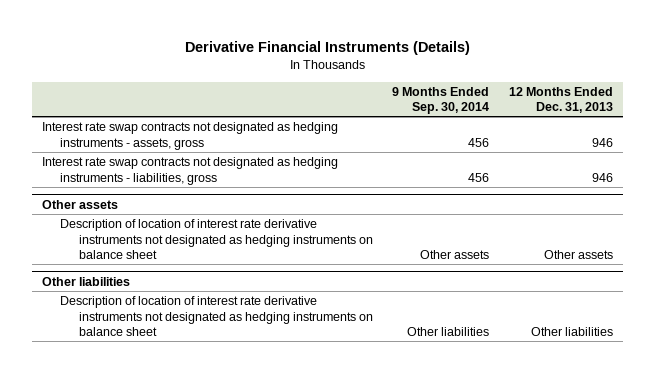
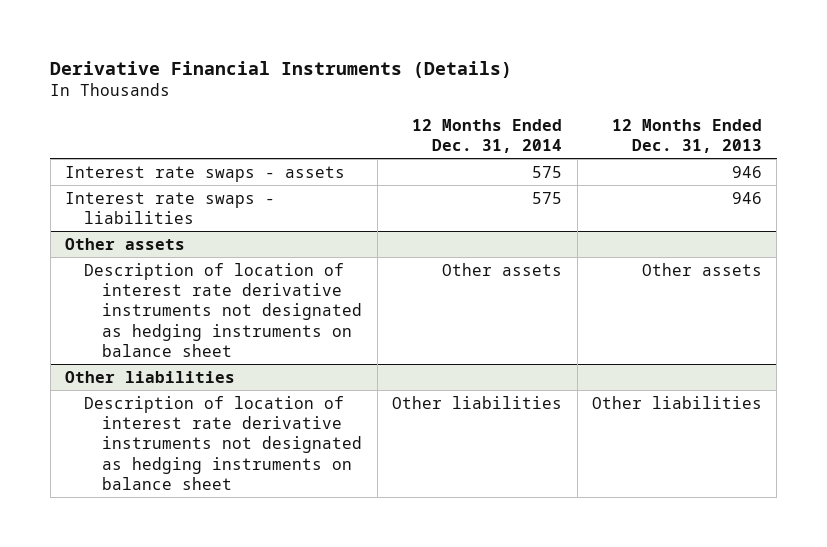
- | 9 Months Ended Sep. 30, 2014 | 12 Months Ended Dec. 31, 2013
+ | 12 Months Ended Dec. 31, 2014 | 12 Months Ended Dec. 31, 2013
- Interest rate swap contracts not designated as hedging instruments - assets, gross | 456 | 946
- Interest rate swap contracts not designated as hedging instruments - liabilities, gross | 456 | 946
+ Interest rate swaps - assets | 575 | 946
+ Interest rate swaps - liabilities | 575 | 946

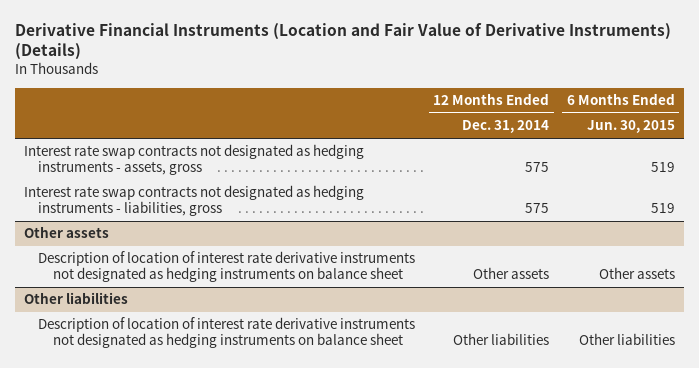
- Derivative Financial Instruments (Details)
+ Derivative Financial Instruments (Location and Fair Value of Derivative Instruments) (Details)
- | 12 Months Ended Dec. 31, 2014 | 12 Months Ended Dec. 31, 2013
+ | 12 Months Ended Dec. 31, 2014 | 6 Months Ended Jun. 30, 2015
- Interest rate swaps - assets | 575 | 946
- Interest rate swaps - liabilities | 575 | 946
+ Interest rate swap contracts not designated as hedging instruments - assets, gross | 575 | 519
+ Interest rate swap contracts not designated as hedging instruments - liabilities, gross | 575 | 519

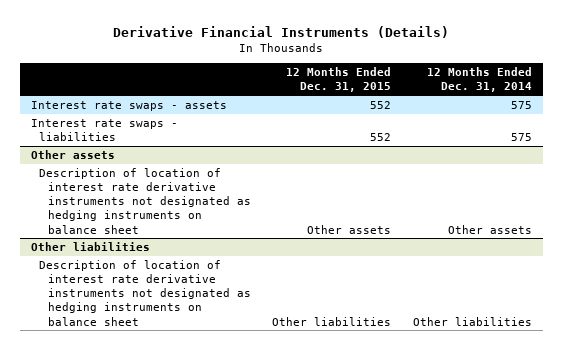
- Derivative Financial Instruments (Location and Fair Value of Derivative Instruments) (Details)
+ Derivative Financial Instruments (Details)
- | 12 Months Ended Dec. 31, 2014 | 6 Months Ended Jun. 30, 2015
+ | 12 Months Ended Dec. 31, 2015 | 12 Months Ended Dec. 31, 2014
- Interest rate swap contracts not designated as hedging instruments - assets, gross | 575 | 519
- Interest rate swap contracts not designated as hedging instruments - liabilities, gross | 575 | 519
+ Interest rate swaps - assets | 552 | 575
+ Interest rate swaps - liabilities | 552 | 575

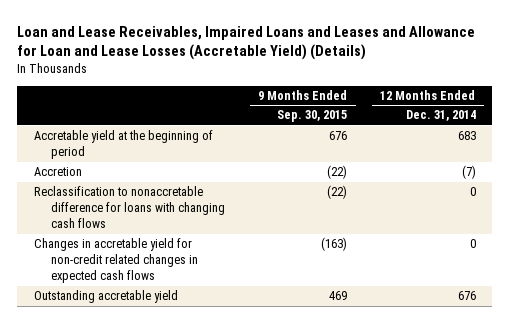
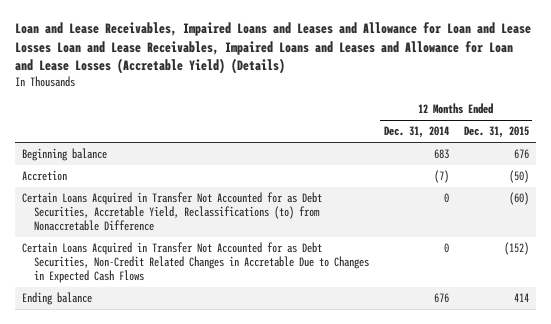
- Loan and Lease Receivables, Impaired Loans and Leases and Allowance for Loan and Lease Losses (Accretable Yield) (Details)
+ Loan and Lease Receivables, Impaired Loans and Leases and Allowance for Loan and Lease Losses Loan and Lease Receivables, Impaired Loans and Leases and Allowance for Loan and Lease Losses (Accretable Yield) (Details)
- | 9 Months Ended Sep. 30, 2015 | 12 Months Ended Dec. 31, 2014
+ | 12 Months Ended Dec. 31, 2014 | 12 Months Ended Dec. 31, 2015
- Accretable yield at the beginning of period | 676 | 683
+ Beginning balance | 683 | 676
- Reclassification to nonaccretable difference for loans with changing cash flows | (22) | 0
- Changes in accretable yield for non-credit related changes in expected cash flows | (163) | 0
- Outstanding accretable yield | 469 | 676
+ Certain Loans Acquired in Transfer Not Accounted for as Debt Securities, Accretable Yield, Reclassifications (to) from Nonaccretable Difference | 0 | (60)
+ Certain Loans Acquired in Transfer Not Accounted for as Debt Securities, Non-Credit Related Changes in Accretable Due to Changes in Expected Cash Flows | 0 | (152)
+ Ending balance | 676 | 414

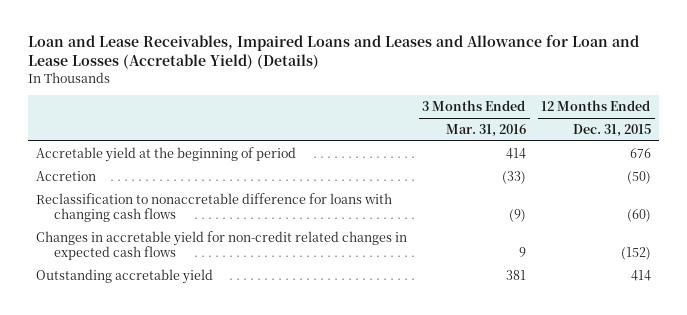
- Loan and Lease Receivables, Impaired Loans and Leases and Allowance for Loan and Lease Losses Loan and Lease Receivables, Impaired Loans and Leases and Allowance for Loan and Lease Losses (Accretable Yield) (Details)
+ Loan and Lease Receivables, Impaired Loans and Leases and Allowance for Loan and Lease Losses (Accretable Yield) (Details)
- | 12 Months Ended Dec. 31, 2014 | 12 Months Ended Dec. 31, 2015
+ | 3 Months Ended Mar. 31, 2016 | 12 Months Ended Dec. 31, 2015
- Beginning balance | 683 | 676
+ Accretable yield at the beginning of period | 414 | 676
- Certain Loans Acquired in Transfer Not Accounted for as Debt Securities, Accretable Yield, Reclassifications (to) from Nonaccretable Difference | 0 | (60)
- Certain Loans Acquired in Transfer Not Accounted for as Debt Securities, Non-Credit Related Changes in Accretable Due to Changes in Expected Cash Flows | 0 | (152)
- Ending balance | 676 | 414
+ Reclassification to nonaccretable difference for loans with changing cash flows | (9) | (60)
+ Changes in accretable yield for non-credit related changes in expected cash flows | 9 | (152)
+ Outstanding accretable yield | 381 | 414

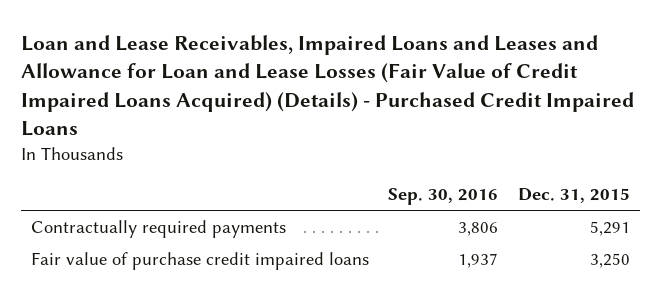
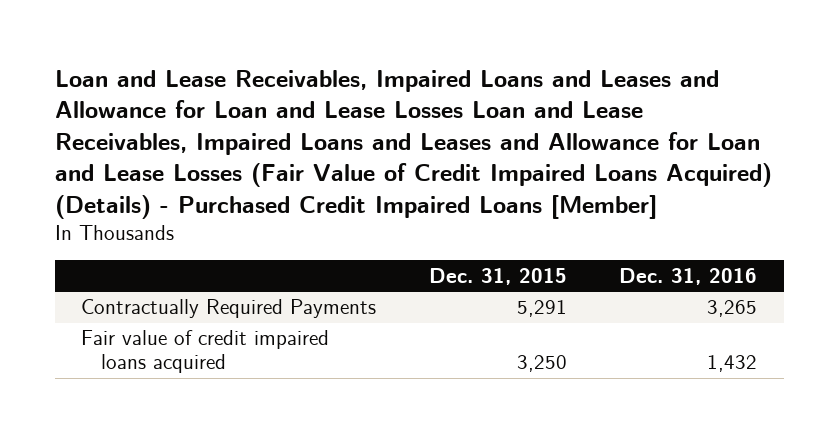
- Loan and Lease Receivables, Impaired Loans and Leases and Allowance for Loan and Lease Losses (Fair Value of Credit Impaired Loans Acquired) (Details) - Purchased Credit Impaired Loans
+ Loan and Lease Receivables, Impaired Loans and Leases and Allowance for Loan and Lease Losses Loan and Lease Receivables, Impaired Loans and Leases and Allowance for Loan and Lease Losses (Fair Value of Credit Impaired Loans Acquired) (Details) - Purchased Credit Impaired Loans [Member]
- | Sep. 30, 2016 | Dec. 31, 2015
+ | Dec. 31, 2015 | Dec. 31, 2016
- Contractually required payments | 3,806 | 5,291
- Fair value of purchase credit impaired loans | 1,937 | 3,250
+ Contractually Required Payments | 5,291 | 3,265
+ Fair value of credit impaired loans acquired | 3,250 | 1,432

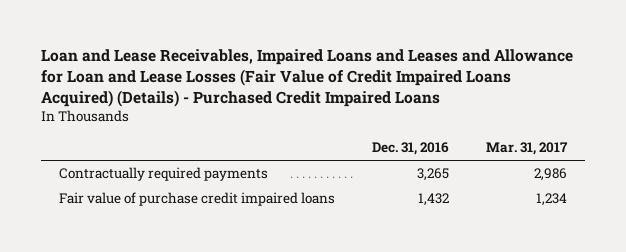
- Loan and Lease Receivables, Impaired Loans and Leases and Allowance for Loan and Lease Losses Loan and Lease Receivables, Impaired Loans and Leases and Allowance for Loan and Lease Losses (Fair Value of Credit Impaired Loans Acquired) (Details) - Purchased Credit Impaired Loans [Member]
+ Loan and Lease Receivables, Impaired Loans and Leases and Allowance for Loan and Lease Losses (Fair Value of Credit Impaired Loans Acquired) (Details) - Purchased Credit Impaired Loans
- | Dec. 31, 2015 | Dec. 31, 2016
+ | Dec. 31, 2016 | Mar. 31, 2017
- Contractually Required Payments | 5,291 | 3,265
- Fair value of credit impaired loans acquired | 3,250 | 1,432
+ Contractually required payments | 3,265 | 2,986
+ Fair value of purchase credit impaired loans | 1,432 | 1,234

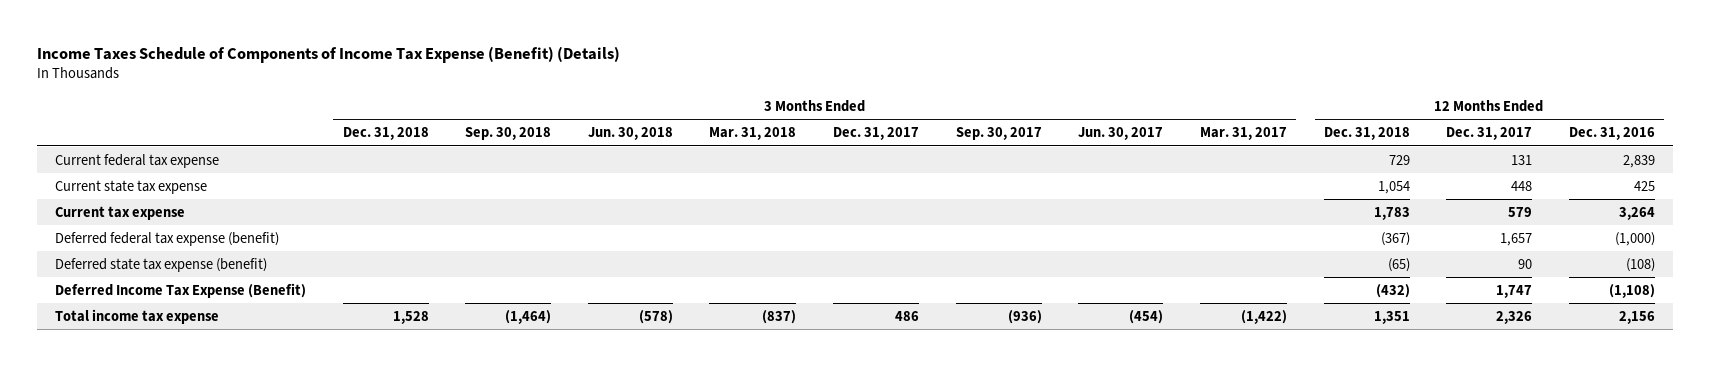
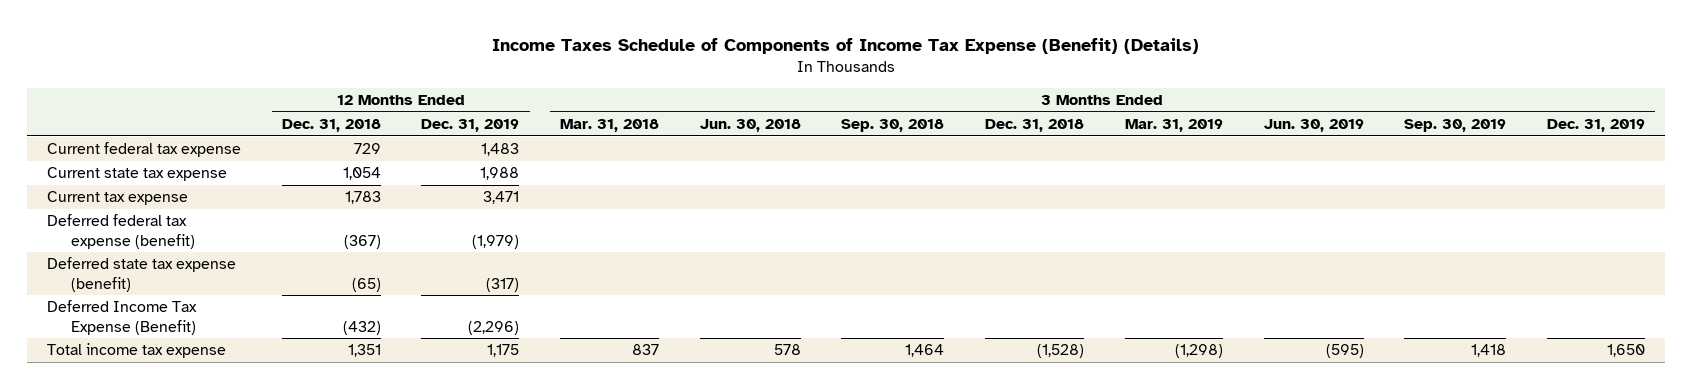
- | 3 Months Ended Dec. 31, 2018 | 3 Months Ended Sep. 30, 2018 | 3 Months Ended Jun. 30, 2018 | 3 Months Ended Mar. 31, 2018 | 3 Months Ended Dec. 31, 2017 | 3 Months Ended Sep. 30, 2017 | 3 Months Ended Jun. 30, 2017 | 3 Months Ended Mar. 31, 2017 | 12 Months Ended Dec. 31, 2018 | 12 Months Ended Dec. 31, 2017 | 12 Months Ended Dec. 31, 2016
+ | 12 Months Ended Dec. 31, 2018 | 12 Months Ended Dec. 31, 2019 | 3 Months Ended Mar. 31, 2018 | 3 Months Ended Jun. 30, 2018 | 3 Months Ended Sep. 30, 2018 | 3 Months Ended Dec. 31, 2018 | 3 Months Ended Mar. 31, 2019 | 3 Months Ended Jun. 30, 2019 | 3 Months Ended Sep. 30, 2019 | 3 Months Ended Dec. 31, 2019
- Total income tax expense | 1,528 | (1,464) | (578) | (837) | 486 | (936) | (454) | (1,422) | 1,351 | 2,326 | 2,156
+ Total income tax expense | 1,351 | 1,175 | 837 | 578 | 1,464 | (1,528) | (1,298) | (595) | 1,418 | 1,650

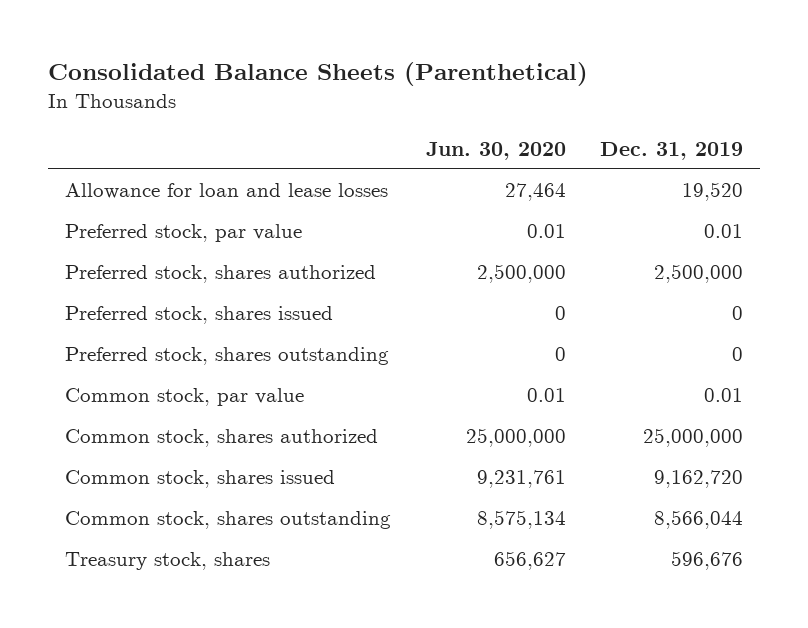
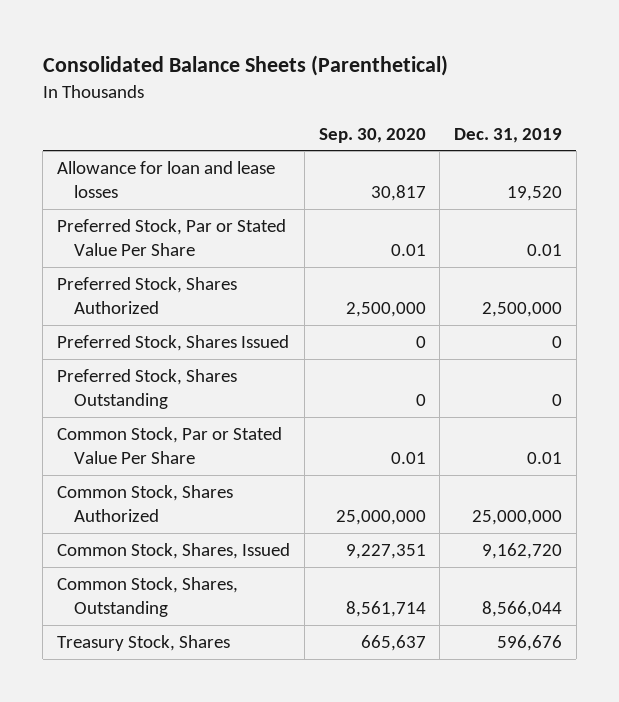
- | Jun. 30, 2020 | Dec. 31, 2019
+ | Sep. 30, 2020 | Dec. 31, 2019
- Preferred stock, par value | 0.01 | 0.01
- Preferred stock, shares authorized | 2,500,000 | 2,500,000
- Preferred stock, shares issued | 0 | 0
- Preferred stock, shares outstanding | 0 | 0
- Common stock, par value | 0.01 | 0.01
- Common stock, shares authorized | 25,000,000 | 25,000,000
- Common stock, shares issued | 9,231,761 | 9,162,720
- Common stock, shares outstanding | 8,575,134 | 8,566,044
- Treasury stock, shares | 656,627 | 596,676
+ Preferred Stock, Par or Stated Value Per Share | 0.01 | 0.01
+ Preferred Stock, Shares Authorized | 2,500,000 | 2,500,000
+ Preferred Stock, Shares Issued | 0 | 0
+ Preferred Stock, Shares Outstanding | 0 | 0
+ Common Stock, Par or Stated Value Per Share | 0.01 | 0.01
+ Common Stock, Shares Authorized | 25,000,000 | 25,000,000
+ Common Stock, Shares, Issued | 9,227,351 | 9,162,720
+ Common Stock, Shares, Outstanding | 8,561,714 | 8,566,044
+ Treasury Stock, Shares | 665,637 | 596,676

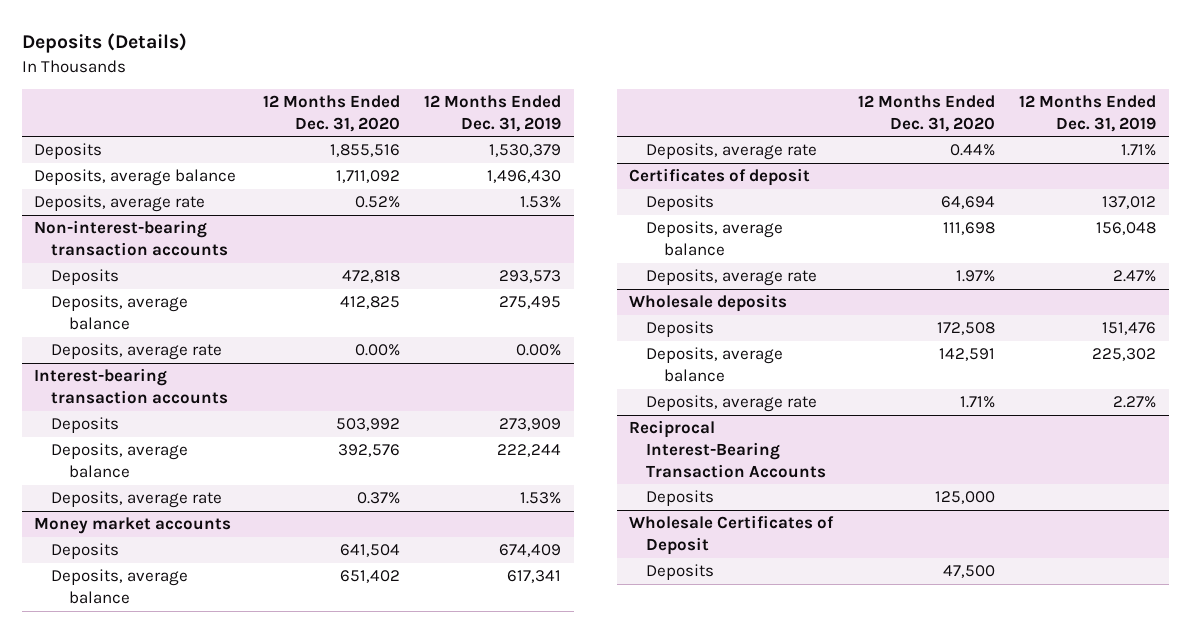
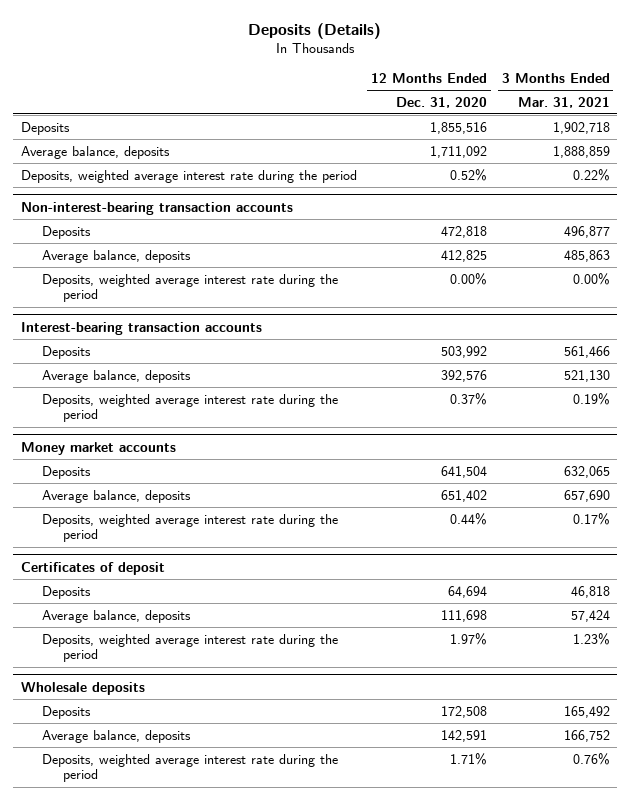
- | 12 Months Ended Dec. 31, 2020 | 12 Months Ended Dec. 31, 2019
+ | 12 Months Ended Dec. 31, 2020 | 3 Months Ended Mar. 31, 2021
- Deposits, average balance | 1,711,092 | 1,496,430
- Deposits, average rate | 0.52% | 1.53%
+ Average balance, deposits | 1,711,092 | 1,888,859
+ Deposits, weighted average interest rate during the period | 0.52% | 0.22%
@ Non-interest-bearing transaction accounts
- Deposits, average balance | 412,825 | 275,495
- Deposits, average rate | 0.00% | 0.00%
+ Average balance, deposits | 412,825 | 485,863
+ Deposits, weighted average interest rate during the period | 0.00% | 0.00%
@ Interest-bearing transaction accounts
- Deposits, average balance | 392,576 | 222,244
- Deposits, average rate | 0.37% | 1.53%
+ Average balance, deposits | 392,576 | 521,130
+ Deposits, weighted average interest rate during the period | 0.37% | 0.19%
@ Money market accounts
- Deposits, average balance | 651,402 | 617,341
- Deposits, average rate | 0.44% | 1.71%
+ Average balance, deposits | 651,402 | 657,690
+ Deposits, weighted average interest rate during the period | 0.44% | 0.17%
@ Certificates of deposit
- Deposits, average balance | 111,698 | 156,048
- Deposits, average rate | 1.97% | 2.47%
+ Average balance, deposits | 111,698 | 57,424
+ Deposits, weighted average interest rate during the period | 1.97% | 1.23%
@ Wholesale deposits
- Deposits, average balance | 142,591 | 225,302
- Deposits, average rate | 1.71% | 2.27%
- Reciprocal Interest-Bearing Transaction Accounts
- Deposits | 125,000 |
- Wholesale Certificates of Deposit
- Deposits | 47,500 |
@ Wholesale deposits
+ Average balance, deposits | 142,591 | 166,752
+ Deposits, weighted average interest rate during the period | 1.71% | 0.76%

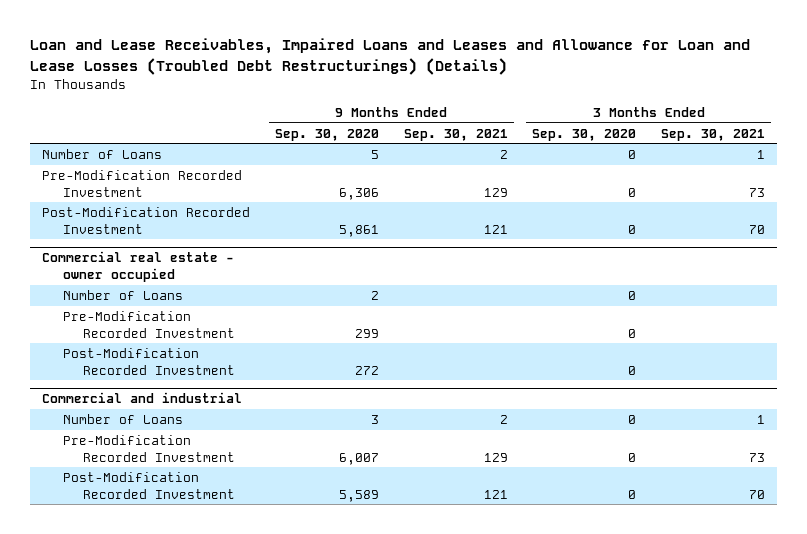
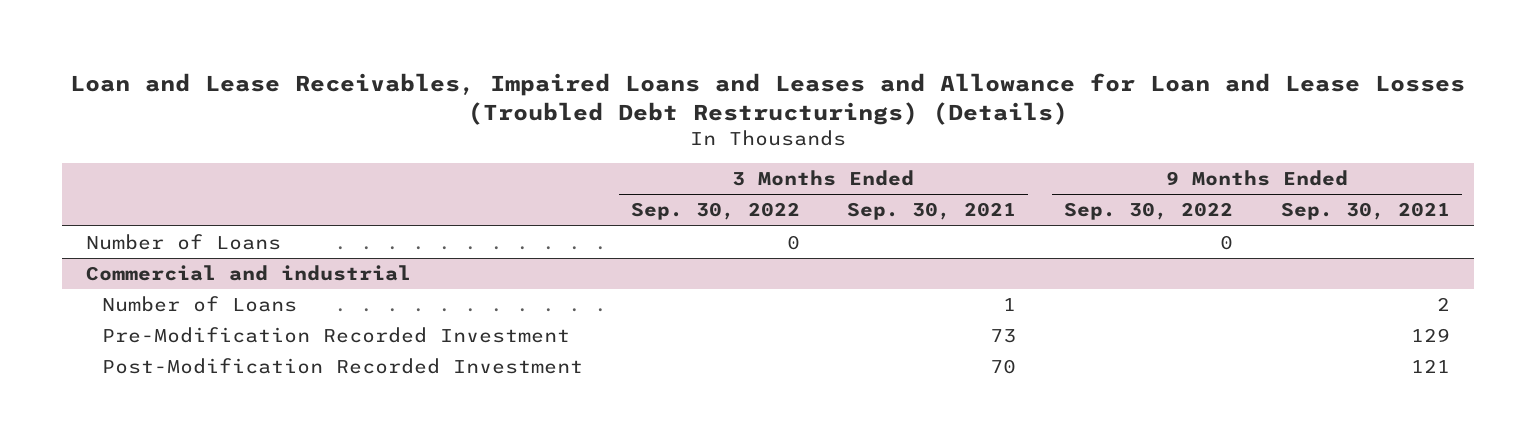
- | 9 Months Ended Sep. 30, 2020 | 9 Months Ended Sep. 30, 2021 | 3 Months Ended Sep. 30, 2020 | 3 Months Ended Sep. 30, 2021
+ | 3 Months Ended Sep. 30, 2022 | 3 Months Ended Sep. 30, 2021 | 9 Months Ended Sep. 30, 2022 | 9 Months Ended Sep. 30, 2021
- Number of Loans | 5 | 2 | 0 | 1
- Pre-Modification Recorded Investment | 6,306 | 129 | 0 | 73
- Post-Modification Recorded Investment | 5,861 | 121 | 0 | 70
- Commercial real estate - owner occupied
- Pre-Modification Recorded Investment | 299 | | 0 |
- Post-Modification Recorded Investment | 272 | | 0 |

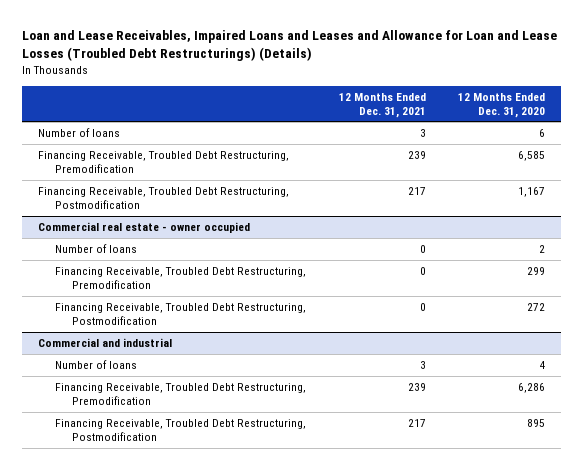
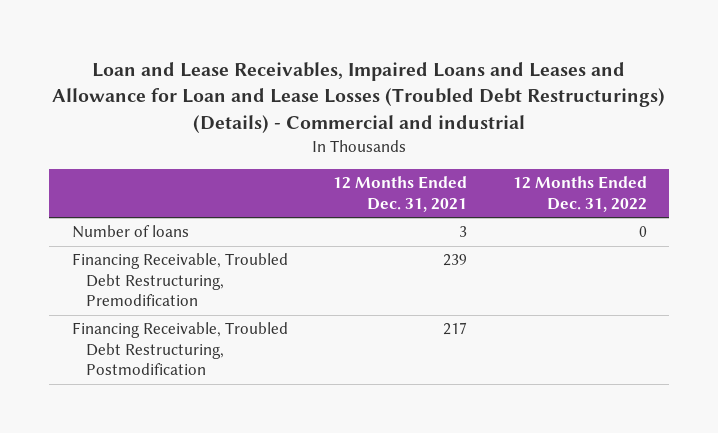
- Loan and Lease Receivables, Impaired Loans and Leases and Allowance for Loan and Lease Losses (Troubled Debt Restructurings) (Details)
+ Loan and Lease Receivables, Impaired Loans and Leases and Allowance for Loan and Lease Losses (Troubled Debt Restructurings) (Details) - Commercial and industrial
- | 12 Months Ended Dec. 31, 2021 | 12 Months Ended Dec. 31, 2020
+ | 12 Months Ended Dec. 31, 2021 | 12 Months Ended Dec. 31, 2022
- Commercial real estate - owner occupied
- Number of loans | 0 | 2
- Financing Receivable, Troubled Debt Restructuring, Premodification | 0 | 299
- Financing Receivable, Troubled Debt Restructuring, Postmodification | 0 | 272
- Commercial and industrial
- Number of loans | 3 | 4
- Financing Receivable, Troubled Debt Restructuring, Premodification | 239 | 6,286
- Financing Receivable, Troubled Debt Restructuring, Postmodification | 217 | 895

